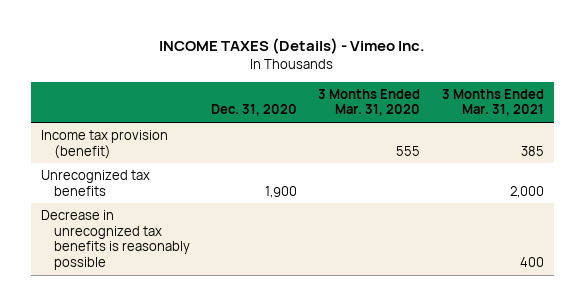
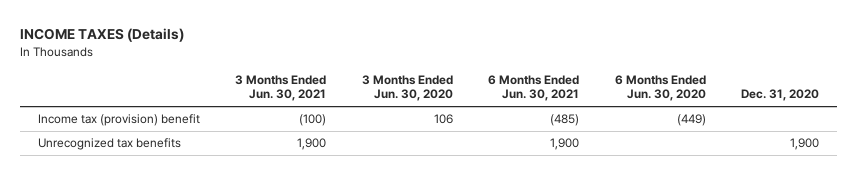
- INCOME TAXES (Details) - Vimeo Inc.
+ INCOME TAXES (Details)
- | Dec. 31, 2020 | 3 Months Ended Mar. 31, 2020 | 3 Months Ended Mar. 31, 2021
+ | 3 Months Ended Jun. 30, 2021 | 3 Months Ended Jun. 30, 2020 | 6 Months Ended Jun. 30, 2021 | 6 Months Ended Jun. 30, 2020 | Dec. 31, 2020
- Income tax provision (benefit) | | 555 | 385
+ Income tax (provision) benefit | (100) | 106 | (485) | (449) |
- Decrease in unrecognized tax benefits is reasonably possible | | | 400

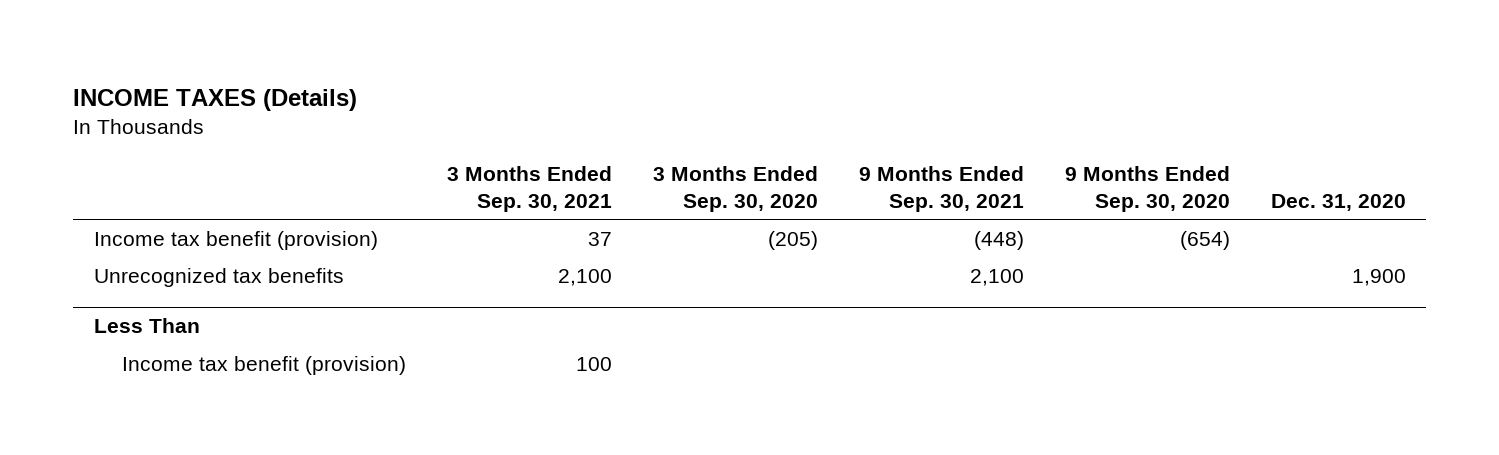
- | 3 Months Ended Jun. 30, 2021 | 3 Months Ended Jun. 30, 2020 | 6 Months Ended Jun. 30, 2021 | 6 Months Ended Jun. 30, 2020 | Dec. 31, 2020
+ | 3 Months Ended Sep. 30, 2021 | 3 Months Ended Sep. 30, 2020 | 9 Months Ended Sep. 30, 2021 | 9 Months Ended Sep. 30, 2020 | Dec. 31, 2020
- Income tax (provision) benefit | (100) | 106 | (485) | (449) |
+ Income tax benefit (provision) | 37 | (205) | (448) | (654) |
+ Less Than
+ Income tax benefit (provision) | 100 | | | |

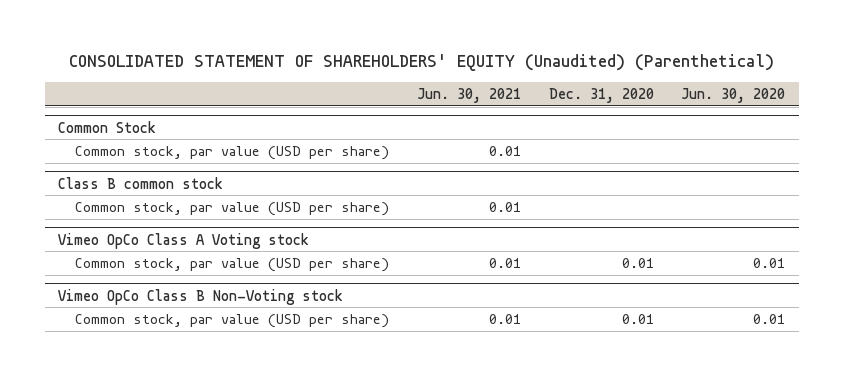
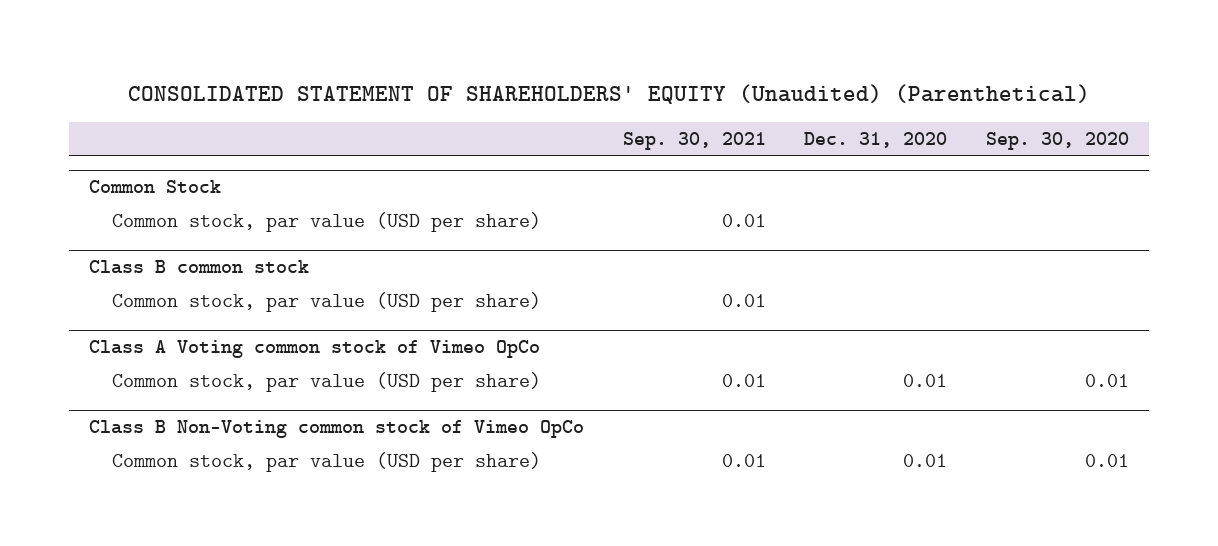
- | Jun. 30, 2021 | Dec. 31, 2020 | Jun. 30, 2020
+ | Sep. 30, 2021 | Dec. 31, 2020 | Sep. 30, 2020
- Vimeo OpCo Class A Voting stock
+ Class A Voting common stock of Vimeo OpCo
- Vimeo OpCo Class B Non-Voting stock
+ Class B Non-Voting common stock of Vimeo OpCo

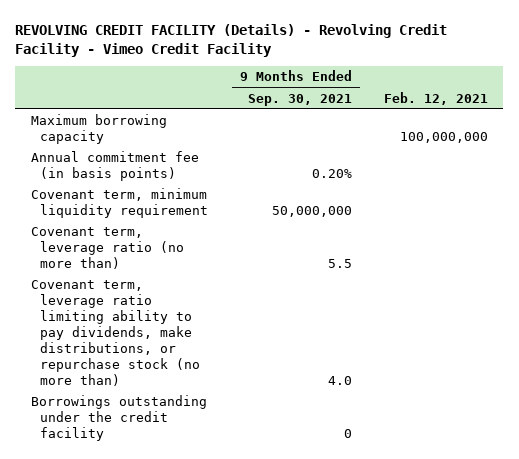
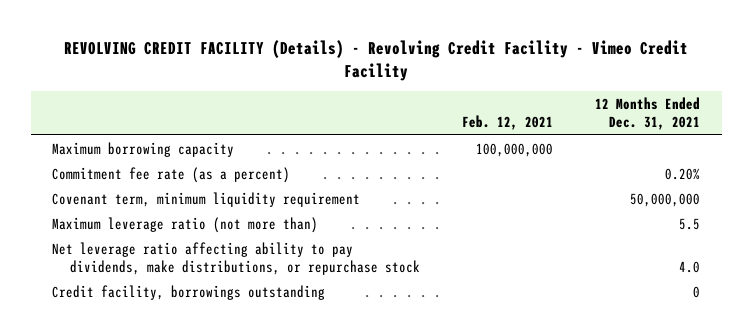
- | 9 Months Ended Sep. 30, 2021 | Feb. 12, 2021
+ | Feb. 12, 2021 | 12 Months Ended Dec. 31, 2021
- Annual commitment fee (in basis points) | 0.20% |
+ Commitment fee rate (as a percent) | | 0.20%
- Covenant term, leverage ratio (no more than) | 5.5 |
- Covenant term, leverage ratio limiting ability to pay dividends, make distributions, or repurchase stock (no more than) | 4.0 |
- Borrowings outstanding under the credit facility | 0 |
+ Maximum leverage ratio (not more than) | | 5.5
+ Net leverage ratio affecting ability to pay dividends, make distributions, or repurchase stock | | 4.0
+ Credit facility, borrowings outstanding | | 0

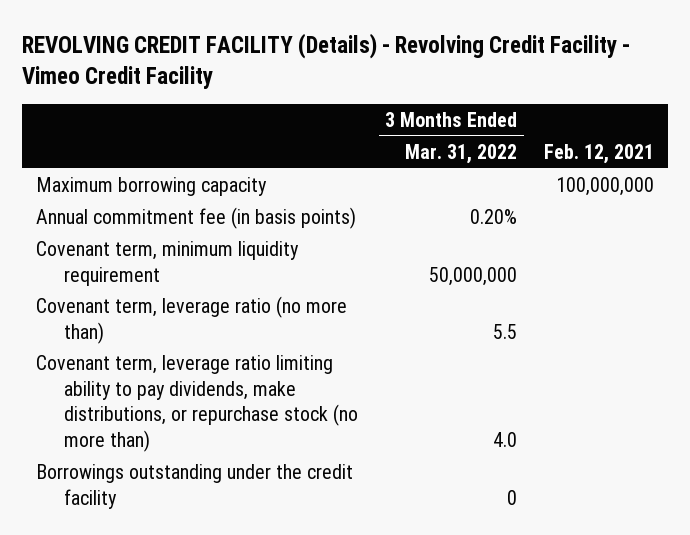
- | Feb. 12, 2021 | 12 Months Ended Dec. 31, 2021
+ | 3 Months Ended Mar. 31, 2022 | Feb. 12, 2021
- Commitment fee rate (as a percent) | | 0.20%
+ Annual commitment fee (in basis points) | 0.20% |
- Maximum leverage ratio (not more than) | | 5.5
- Net leverage ratio affecting ability to pay dividends, make distributions, or repurchase stock | | 4.0
- Credit facility, borrowings outstanding | | 0
+ Covenant term, leverage ratio (no more than) | 5.5 |
+ Covenant term, leverage ratio limiting ability to pay dividends, make distributions, or repurchase stock (no more than) | 4.0 |
+ Borrowings outstanding under the credit facility | 0 |

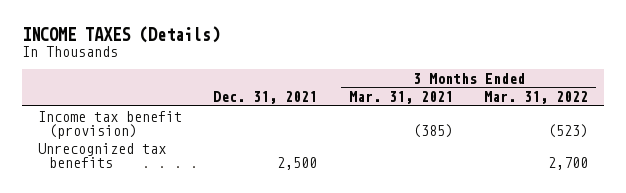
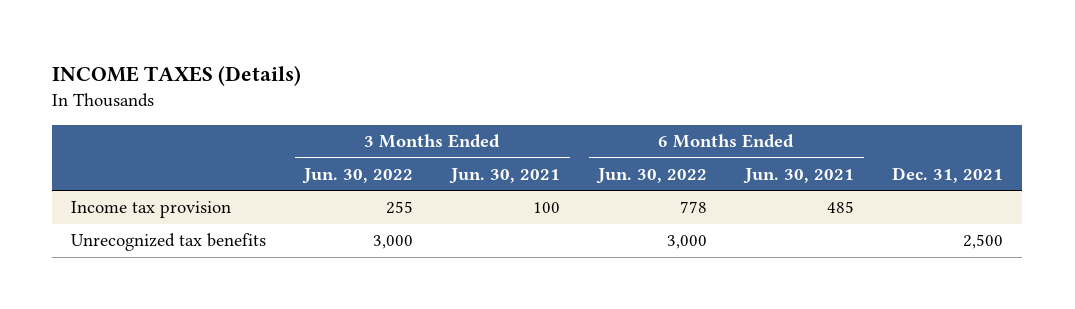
- | Dec. 31, 2021 | 3 Months Ended Mar. 31, 2021 | 3 Months Ended Mar. 31, 2022
+ | 3 Months Ended Jun. 30, 2022 | 3 Months Ended Jun. 30, 2021 | 6 Months Ended Jun. 30, 2022 | 6 Months Ended Jun. 30, 2021 | Dec. 31, 2021
- Income tax benefit (provision) | | (385) | (523)
+ Income tax provision | 255 | 100 | 778 | 485 |

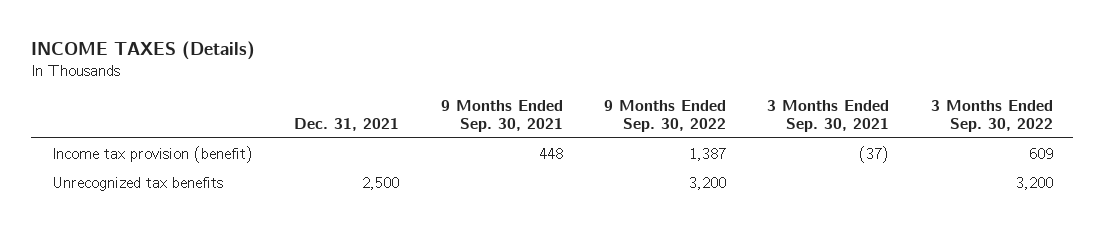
- | 3 Months Ended Jun. 30, 2022 | 3 Months Ended Jun. 30, 2021 | 6 Months Ended Jun. 30, 2022 | 6 Months Ended Jun. 30, 2021 | Dec. 31, 2021
+ | Dec. 31, 2021 | 9 Months Ended Sep. 30, 2021 | 9 Months Ended Sep. 30, 2022 | 3 Months Ended Sep. 30, 2021 | 3 Months Ended Sep. 30, 2022
- Income tax provision | 255 | 100 | 778 | 485 |
+ Income tax provision (benefit) | | 448 | 1,387 | (37) | 609

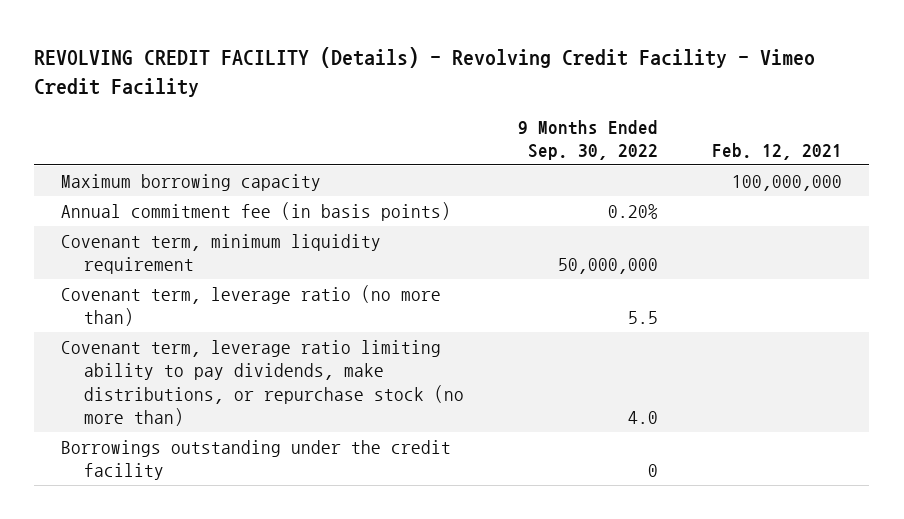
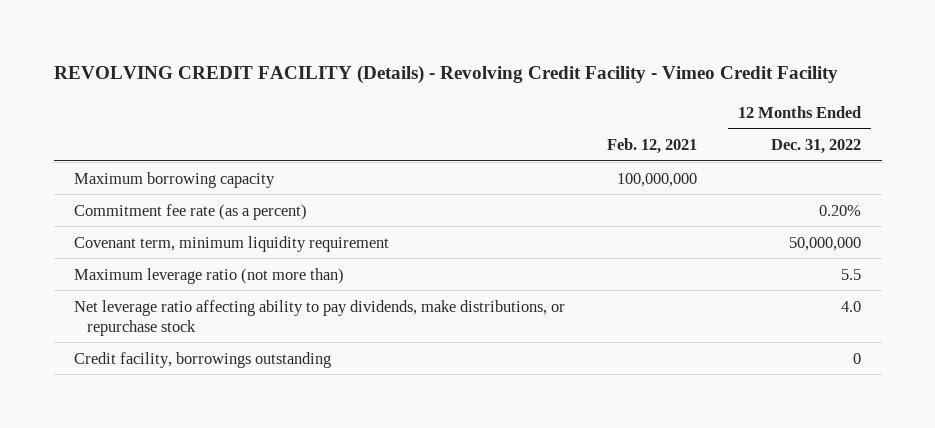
- | 9 Months Ended Sep. 30, 2022 | Feb. 12, 2021
+ | Feb. 12, 2021 | 12 Months Ended Dec. 31, 2022
- Annual commitment fee (in basis points) | 0.20% |
+ Commitment fee rate (as a percent) | | 0.20%
- Covenant term, leverage ratio (no more than) | 5.5 |
- Covenant term, leverage ratio limiting ability to pay dividends, make distributions, or repurchase stock (no more than) | 4.0 |
- Borrowings outstanding under the credit facility | 0 |
+ Maximum leverage ratio (not more than) | | 5.5
+ Net leverage ratio affecting ability to pay dividends, make distributions, or repurchase stock | | 4.0
+ Credit facility, borrowings outstanding | | 0

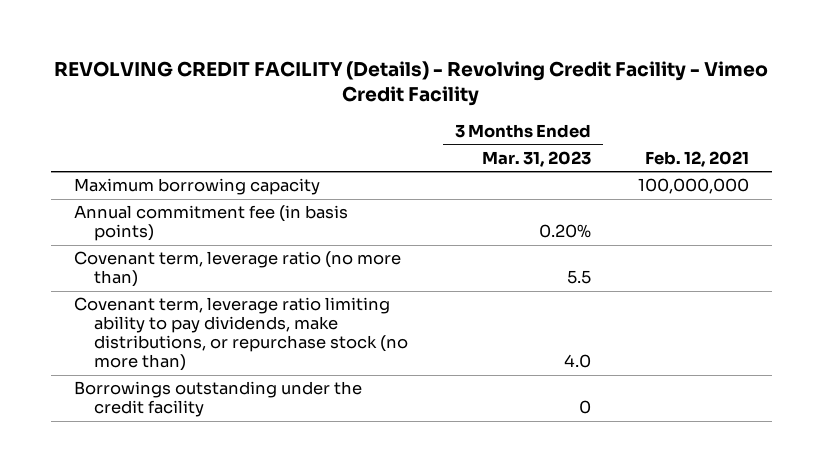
- | Feb. 12, 2021 | 12 Months Ended Dec. 31, 2022
+ | 3 Months Ended Mar. 31, 2023 | Feb. 12, 2021
- Commitment fee rate (as a percent) | | 0.20%
- Covenant term, minimum liquidity requirement | | 50,000,000
- Maximum leverage ratio (not more than) | | 5.5
- Net leverage ratio affecting ability to pay dividends, make distributions, or repurchase stock | | 4.0
- Credit facility, borrowings outstanding | | 0
+ Annual commitment fee (in basis points) | 0.20% |
+ Covenant term, leverage ratio (no more than) | 5.5 |
+ Covenant term, leverage ratio limiting ability to pay dividends, make distributions, or repurchase stock (no more than) | 4.0 |
+ Borrowings outstanding under the credit facility | 0 |

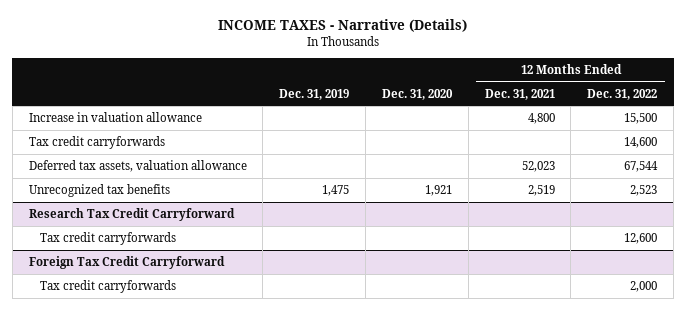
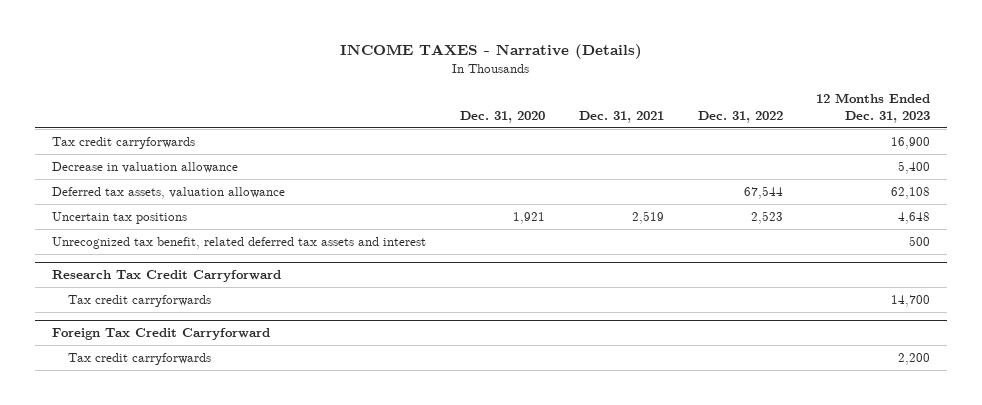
- | Dec. 31, 2019 | Dec. 31, 2020 | 12 Months Ended Dec. 31, 2021 | 12 Months Ended Dec. 31, 2022
+ | Dec. 31, 2020 | Dec. 31, 2021 | Dec. 31, 2022 | 12 Months Ended Dec. 31, 2023
- Increase in valuation allowance | | | 4,800 | 15,500
+ Decrease in valuation allowance | | | | 5,400
- Unrecognized tax benefits | 1,475 | 1,921 | 2,519 | 2,523
+ Uncertain tax positions | 1,921 | 2,519 | 2,523 | 4,648
+ Unrecognized tax benefit, related deferred tax assets and interest | | | | 500

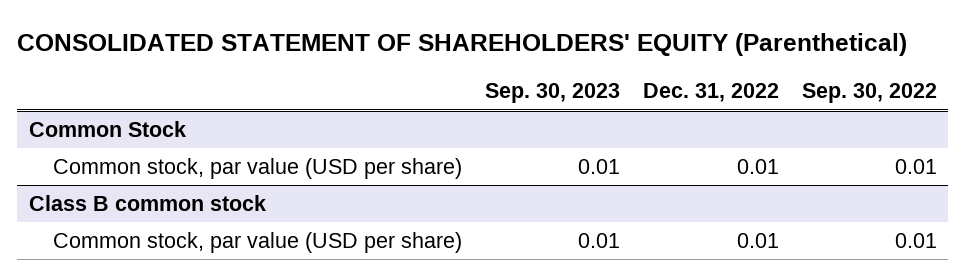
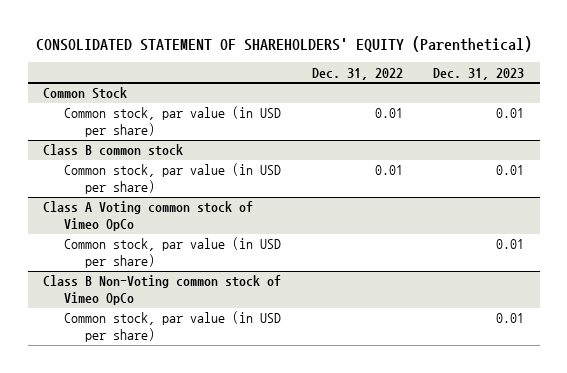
- | Sep. 30, 2023 | Dec. 31, 2022 | Sep. 30, 2022
+ | Dec. 31, 2022 | Dec. 31, 2023
@ Common Stock
- Common stock, par value (USD per share) | 0.01 | 0.01 | 0.01
+ Common stock, par value (in USD per share) | 0.01 | 0.01
@ Class B common stock
- Common stock, par value (USD per share) | 0.01 | 0.01 | 0.01
+ Common stock, par value (in USD per share) | 0.01 | 0.01
+ Class A Voting common stock of Vimeo OpCo
+ Common stock, par value (in USD per share) | | 0.01
+ Class B Non-Voting common stock of Vimeo OpCo
+ Common stock, par value (in USD per share) | | 0.01

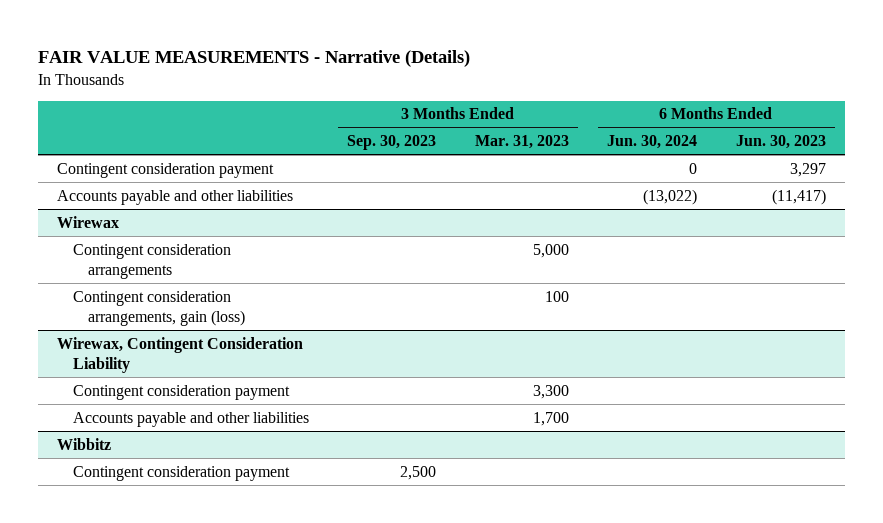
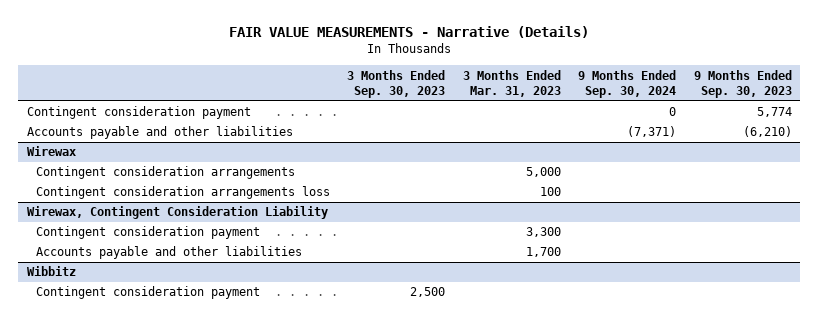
- | 3 Months Ended Sep. 30, 2023 | 3 Months Ended Mar. 31, 2023 | 6 Months Ended Jun. 30, 2024 | 6 Months Ended Jun. 30, 2023
+ | 3 Months Ended Sep. 30, 2023 | 3 Months Ended Mar. 31, 2023 | 9 Months Ended Sep. 30, 2024 | 9 Months Ended Sep. 30, 2023
@ Wirewax
- Contingent consideration arrangements, gain (loss) | | 100 | |
+ Contingent consideration arrangements loss | | 100 | |

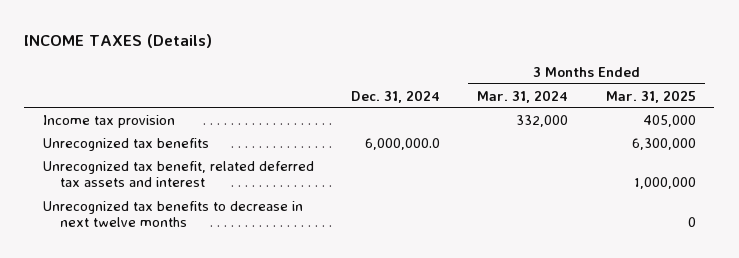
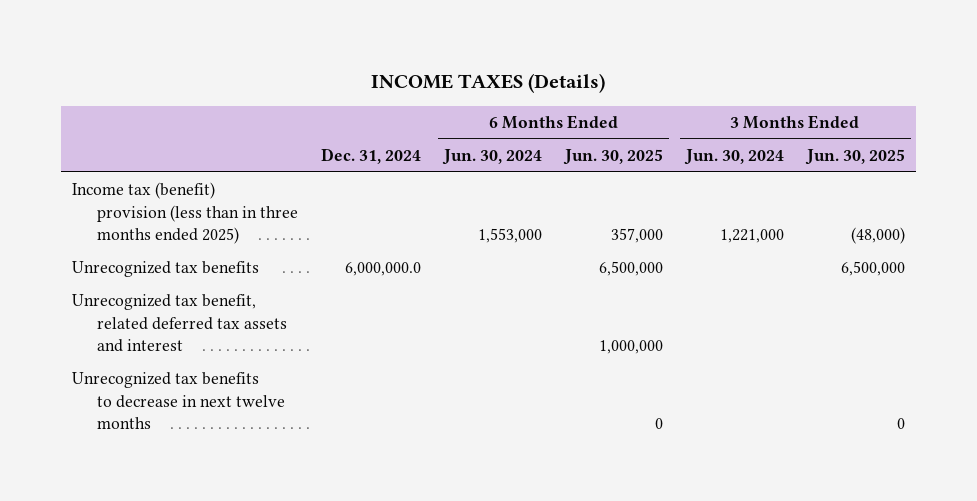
- | Dec. 31, 2024 | 3 Months Ended Mar. 31, 2024 | 3 Months Ended Mar. 31, 2025
+ | Dec. 31, 2024 | 6 Months Ended Jun. 30, 2024 | 6 Months Ended Jun. 30, 2025 | 3 Months Ended Jun. 30, 2024 | 3 Months Ended Jun. 30, 2025
- Income tax provision | | 332,000 | 405,000
+ Income tax (benefit) provision (less than in three months ended 2025) | | 1,553,000 | 357,000 | 1,221,000 | (48,000)

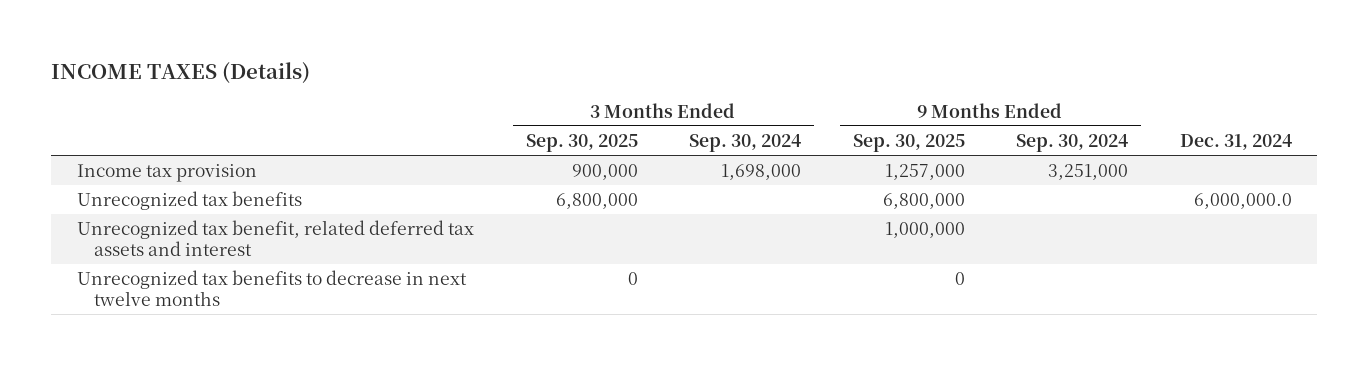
- | Dec. 31, 2024 | 6 Months Ended Jun. 30, 2024 | 6 Months Ended Jun. 30, 2025 | 3 Months Ended Jun. 30, 2024 | 3 Months Ended Jun. 30, 2025
+ | 3 Months Ended Sep. 30, 2025 | 3 Months Ended Sep. 30, 2024 | 9 Months Ended Sep. 30, 2025 | 9 Months Ended Sep. 30, 2024 | Dec. 31, 2024
- Income tax (benefit) provision (less than in three months ended 2025) | | 1,553,000 | 357,000 | 1,221,000 | (48,000)
+ Income tax provision | 900,000 | 1,698,000 | 1,257,000 | 3,251,000 |

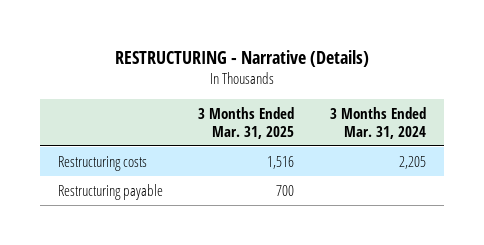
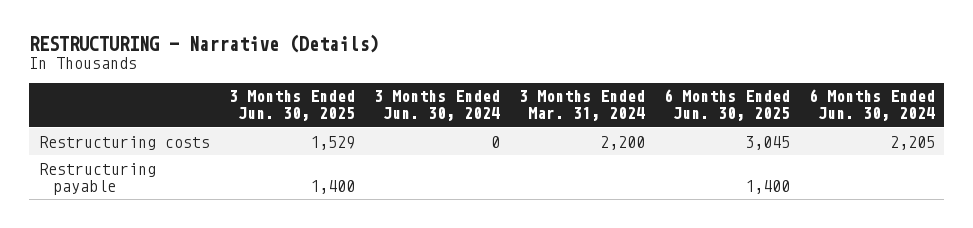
- | 3 Months Ended Mar. 31, 2025 | 3 Months Ended Mar. 31, 2024
+ | 3 Months Ended Jun. 30, 2025 | 3 Months Ended Jun. 30, 2024 | 3 Months Ended Mar. 31, 2024 | 6 Months Ended Jun. 30, 2025 | 6 Months Ended Jun. 30, 2024
- Restructuring costs | 1,516 | 2,205
+ Restructuring costs | 1,529 | 0 | 2,200 | 3,045 | 2,205

